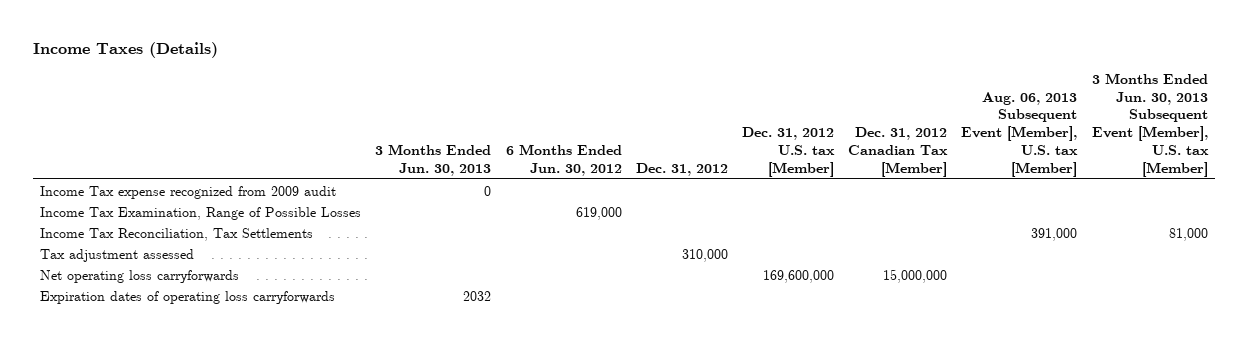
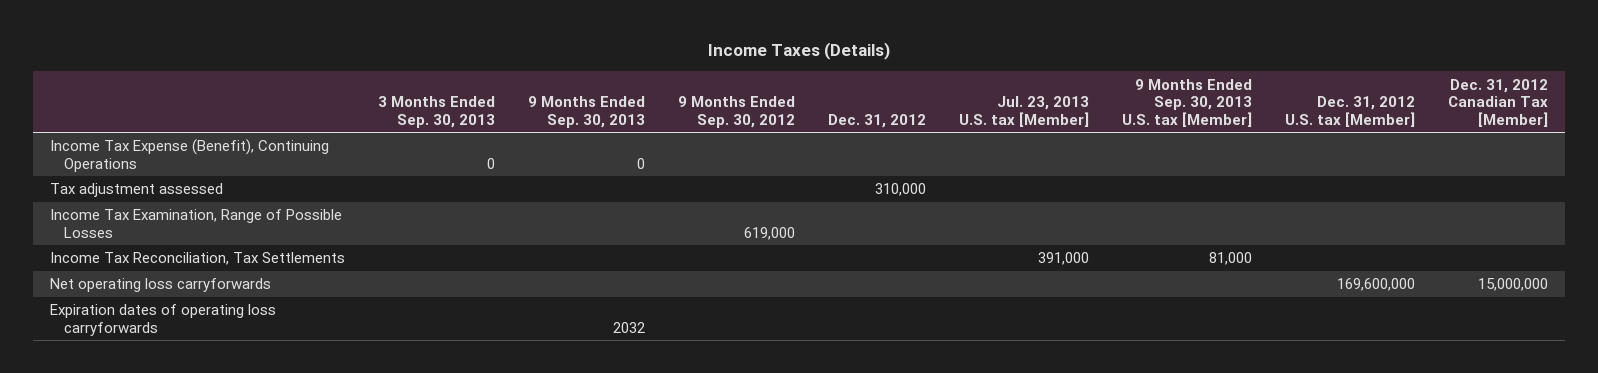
- | 3 Months Ended Jun. 30, 2013 | 6 Months Ended Jun. 30, 2012 | Dec. 31, 2012 | Dec. 31, 2012 U.S. tax [Member] | Dec. 31, 2012 Canadian Tax [Member] | Aug. 06, 2013 Subsequent Event [Member], U.S. tax [Member] | 3 Months Ended Jun. 30, 2013 Subsequent Event [Member], U.S. tax [Member]
+ | 3 Months Ended Sep. 30, 2013 | 9 Months Ended Sep. 30, 2013 | 9 Months Ended Sep. 30, 2012 | Dec. 31, 2012 | Jul. 23, 2013 U.S. tax [Member] | 9 Months Ended Sep. 30, 2013 U.S. tax [Member] | Dec. 31, 2012 U.S. tax [Member] | Dec. 31, 2012 Canadian Tax [Member]
- Income Tax expense recognized from 2009 audit | 0 | | | | | |
+ Income Tax Expense (Benefit), Continuing Operations | 0 | 0 | | | | | |
moved up: Tax adjustment assessed | | | | 310,000 | | | |

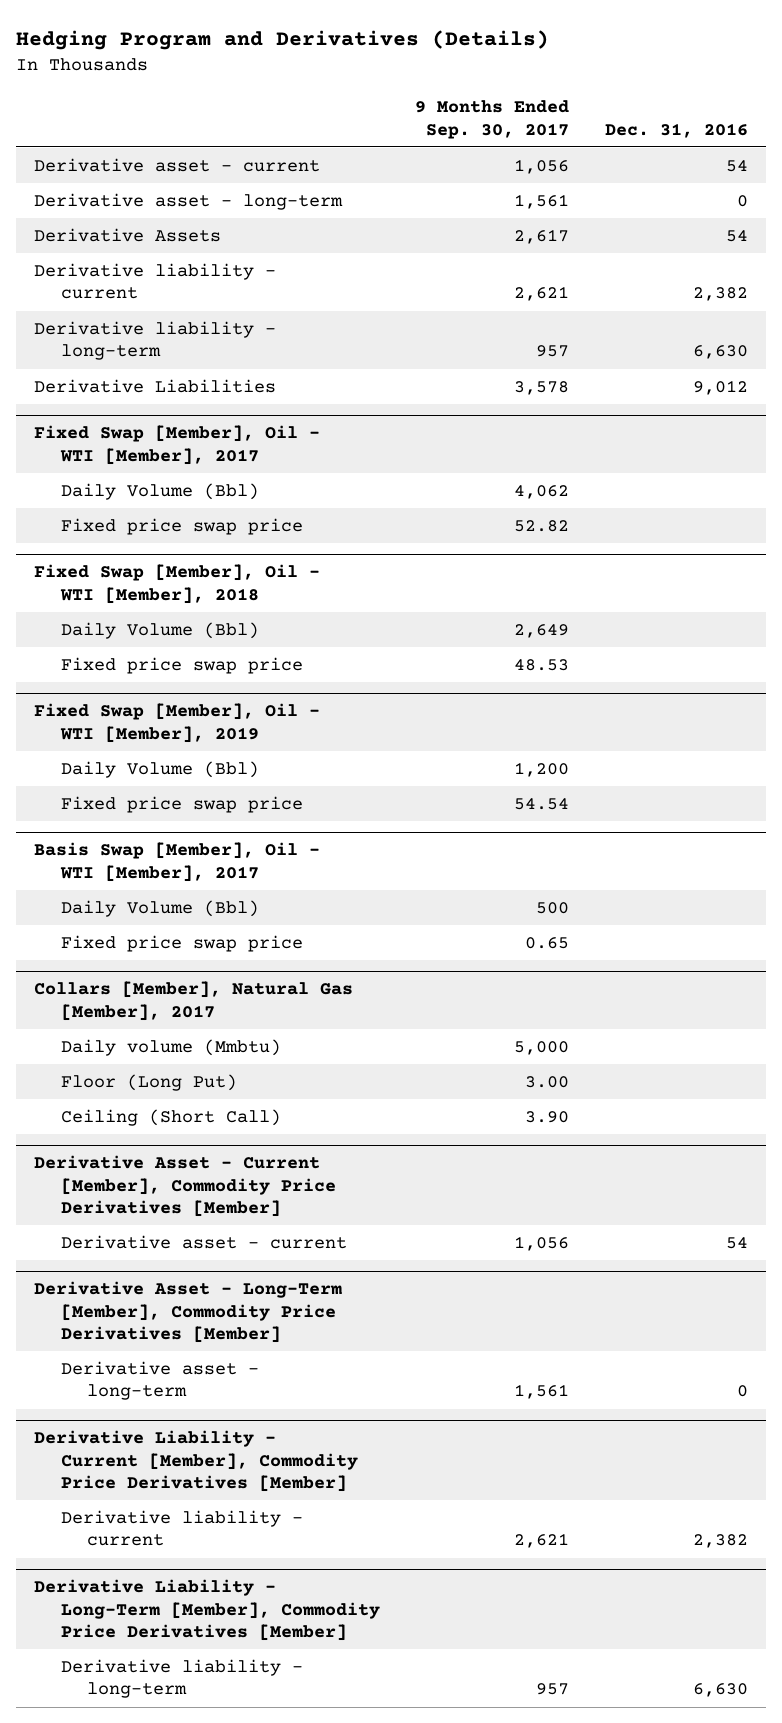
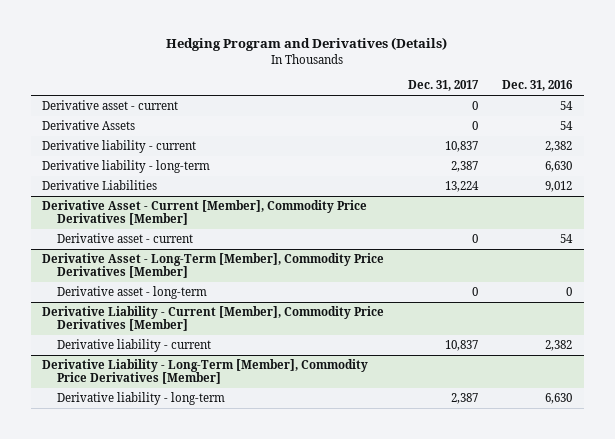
- | 9 Months Ended Sep. 30, 2017 | Dec. 31, 2016
+ | Dec. 31, 2017 | Dec. 31, 2016
- Derivative asset - long-term | 1,561 | 0
- Fixed Swap [Member], Oil - WTI [Member], 2017
- Daily Volume (Bbl) | 4,062 |
- Fixed price swap price | 52.82 |
- Fixed Swap [Member], Oil - WTI [Member], 2018
- Daily Volume (Bbl) | 2,649 |
- Fixed price swap price | 48.53 |
- Fixed Swap [Member], Oil - WTI [Member], 2019
- Daily Volume (Bbl) | 1,200 |
- Fixed price swap price | 54.54 |
- Basis Swap [Member], Oil - WTI [Member], 2017
- Daily Volume (Bbl) | 500 |
- Fixed price swap price | 0.65 |
- Collars [Member], Natural Gas [Member], 2017
- Daily volume (Mmbtu) | 5,000 |
- Floor (Long Put) | 3.00 |
- Ceiling (Short Call) | 3.90 |

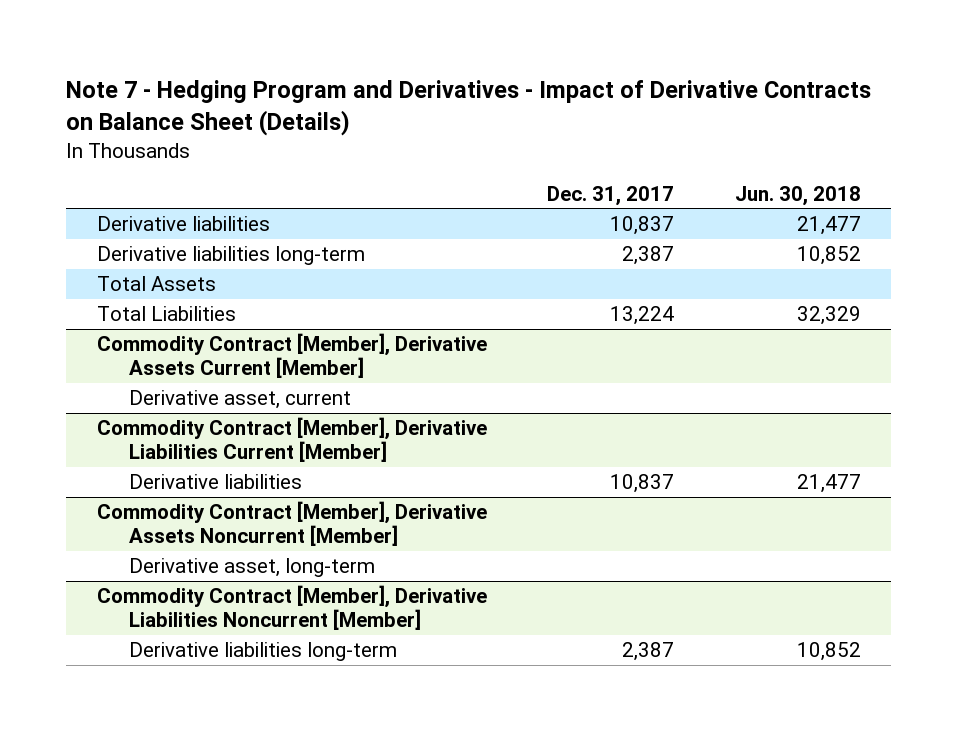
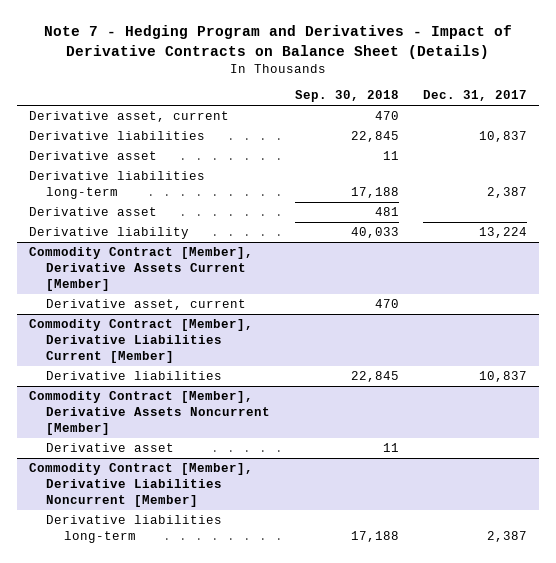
- | Dec. 31, 2017 | Jun. 30, 2018
+ | Sep. 30, 2018 | Dec. 31, 2017
+ Derivative asset, current | 470 |
+ Derivative asset | 11 |
- Total Assets
- Total Liabilities | 13,224 | 32,329
+ Derivative asset | 481 |
+ Derivative liability | 40,033 | 13,224
@ Commodity Contract [Member], Derivative Assets Noncurrent [Member]
- Derivative asset, long-term
+ Derivative asset | 11 |

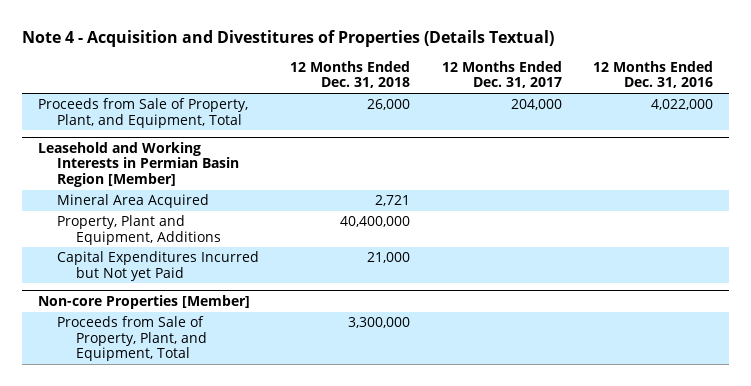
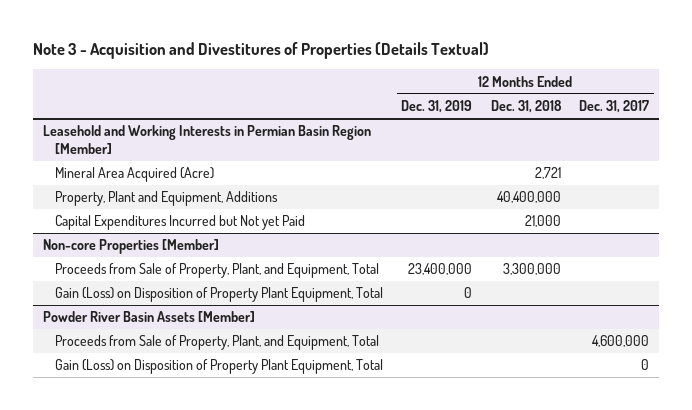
- Note 4 - Acquisition and Divestitures of Properties (Details Textual)
+ Note 3 - Acquisition and Divestitures of Properties (Details Textual)
- | 12 Months Ended Dec. 31, 2018 | 12 Months Ended Dec. 31, 2017 | 12 Months Ended Dec. 31, 2016
+ | 12 Months Ended Dec. 31, 2019 | 12 Months Ended Dec. 31, 2018 | 12 Months Ended Dec. 31, 2017
- Proceeds from Sale of Property, Plant, and Equipment, Total | 26,000 | 204,000 | 4,022,000
@ Leasehold and Working Interests in Permian Basin Region [Member]
- Mineral Area Acquired | 2,721 | |
+ Mineral Area Acquired (Acre) | | 2,721 |
@ Non-core Properties [Member]
+ Gain (Loss) on Disposition of Property Plant Equipment, Total | 0 | |
+ Powder River Basin Assets [Member]
+ Proceeds from Sale of Property, Plant, and Equipment, Total | | | 4,600,000
+ Gain (Loss) on Disposition of Property Plant Equipment, Total | | | 0

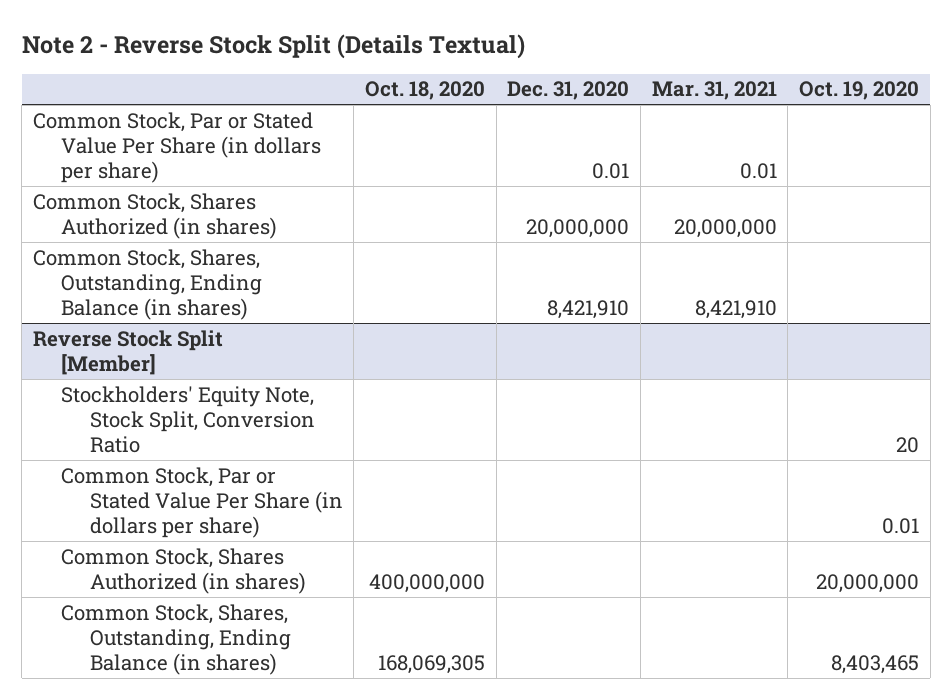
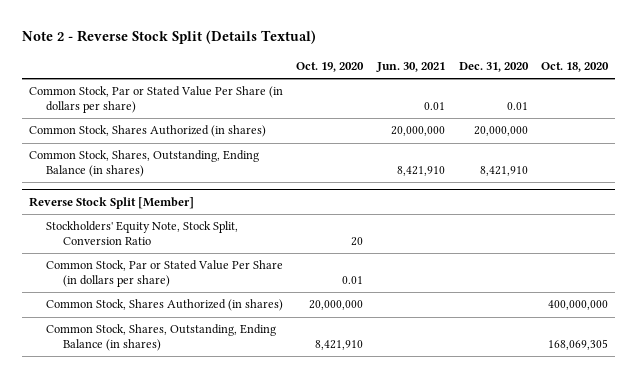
- | Oct. 18, 2020 | Dec. 31, 2020 | Mar. 31, 2021 | Oct. 19, 2020
+ | Oct. 19, 2020 | Jun. 30, 2021 | Dec. 31, 2020 | Oct. 18, 2020
@ Reverse Stock Split [Member]
- Common Stock, Shares, Outstanding, Ending Balance (in shares) | 168,069,305 | | | 8,403,465
+ Common Stock, Shares, Outstanding, Ending Balance (in shares) | 8,421,910 | | | 168,069,305

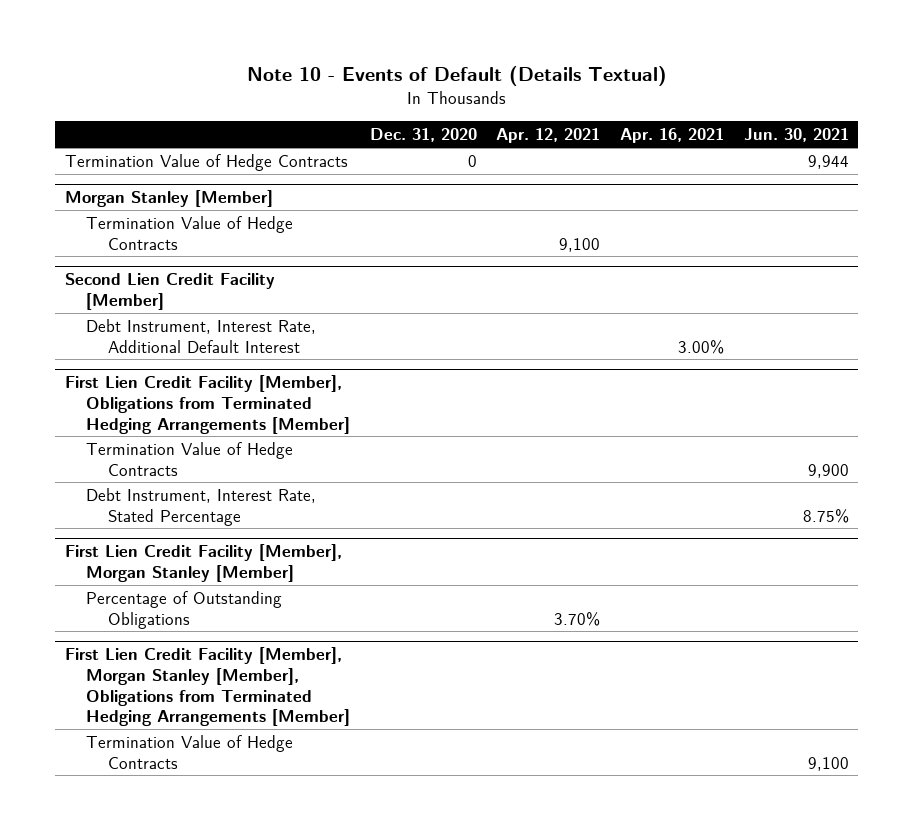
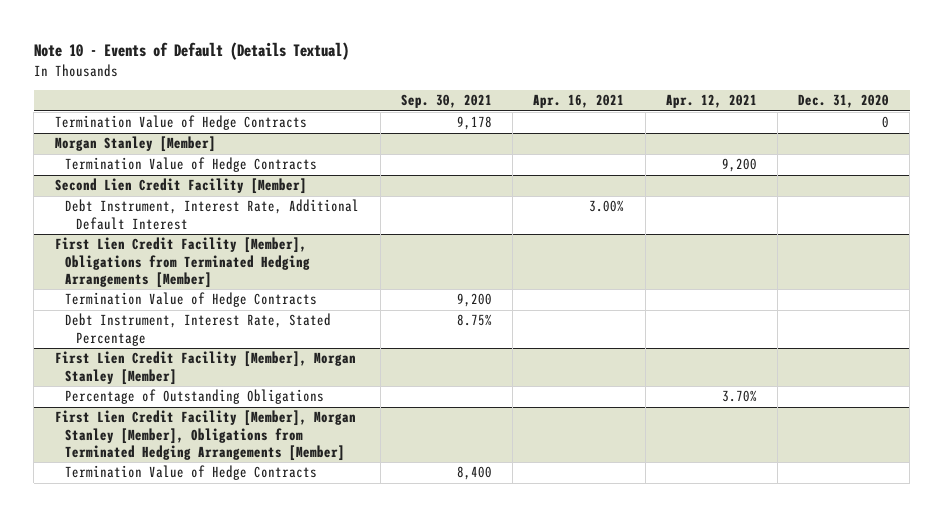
- | Dec. 31, 2020 | Apr. 12, 2021 | Apr. 16, 2021 | Jun. 30, 2021
+ | Sep. 30, 2021 | Apr. 16, 2021 | Apr. 12, 2021 | Dec. 31, 2020
@ Morgan Stanley [Member]
- Termination Value of Hedge Contracts | | 9,100 | |
+ Termination Value of Hedge Contracts | | | 9,200 |

